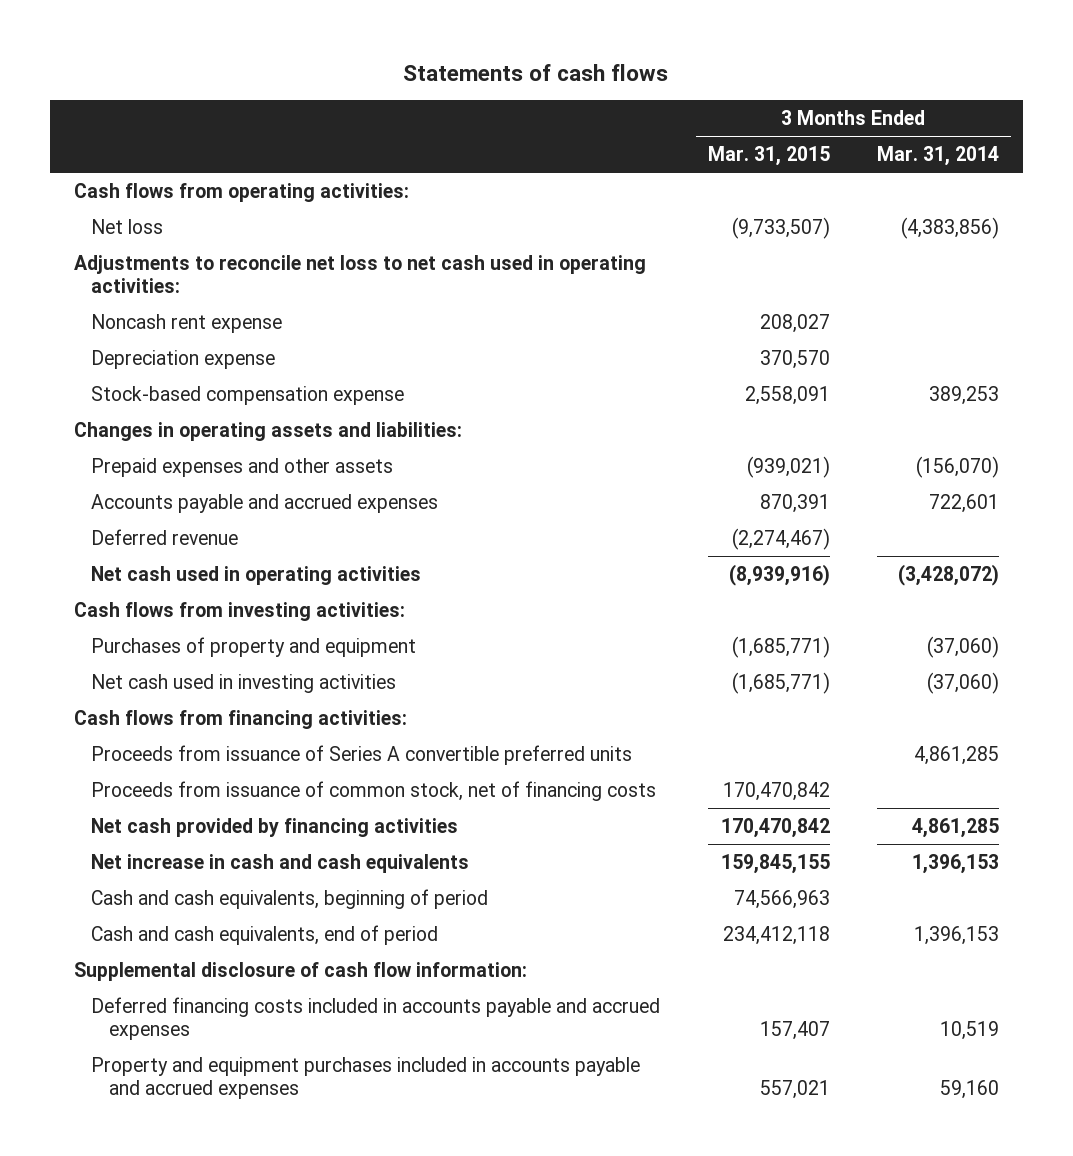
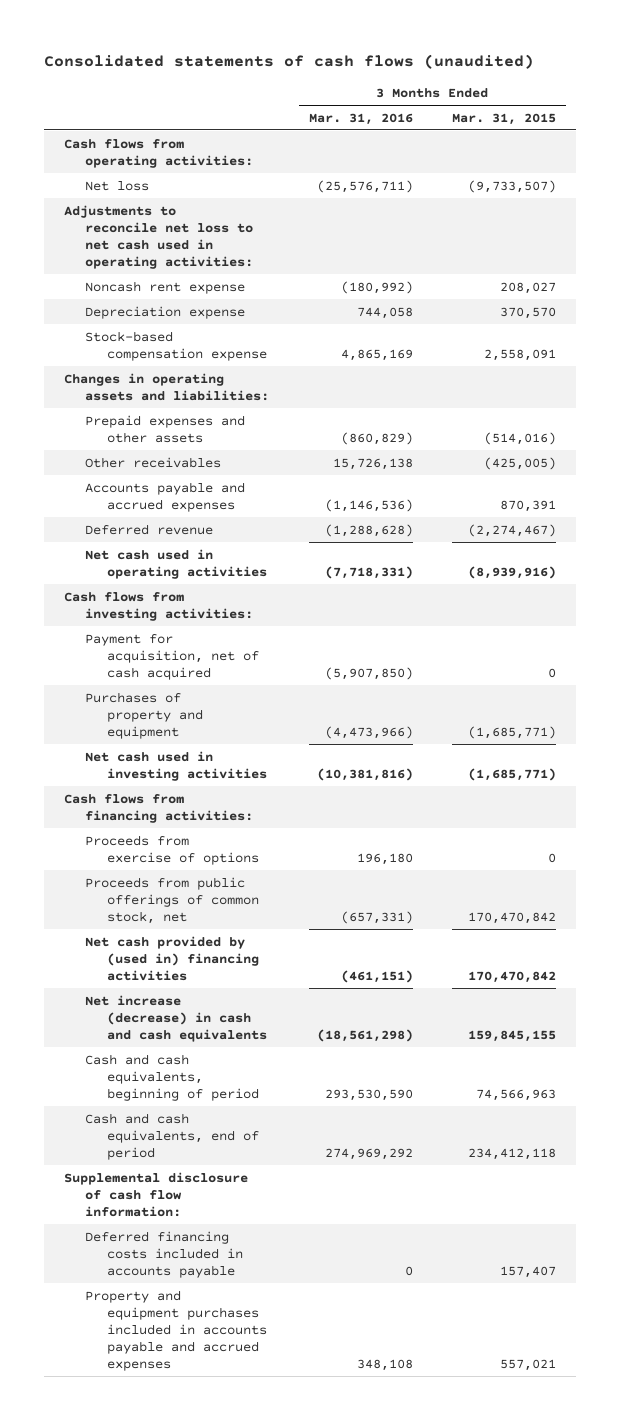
- Statements of cash flows
+ Consolidated statements of cash flows (unaudited)
- | 3 Months Ended Mar. 31, 2015 | 3 Months Ended Mar. 31, 2014
+ | 3 Months Ended Mar. 31, 2016 | 3 Months Ended Mar. 31, 2015
- Prepaid expenses and other assets | (939,021) | (156,070)
+ Prepaid expenses and other assets | (860,829) | (514,016)
+ Other receivables | 15,726,138 | (425,005)
+ Payment for acquisition, net of cash acquired | (5,907,850) | 0
- Proceeds from issuance of Series A convertible preferred units | | 4,861,285
- Proceeds from issuance of common stock, net of financing costs | 170,470,842 |
- Net cash provided by financing activities | 170,470,842 | 4,861,285
- Net increase in cash and cash equivalents | 159,845,155 | 1,396,153
+ Proceeds from exercise of options | 196,180 | 0
+ Proceeds from public offerings of common stock, net | (657,331) | 170,470,842
+ Net cash provided by (used in) financing activities | (461,151) | 170,470,842
+ Net increase (decrease) in cash and cash equivalents | (18,561,298) | 159,845,155
- Deferred financing costs included in accounts payable and accrued expenses | 157,407 | 10,519
+ Deferred financing costs included in accounts payable | 0 | 157,407

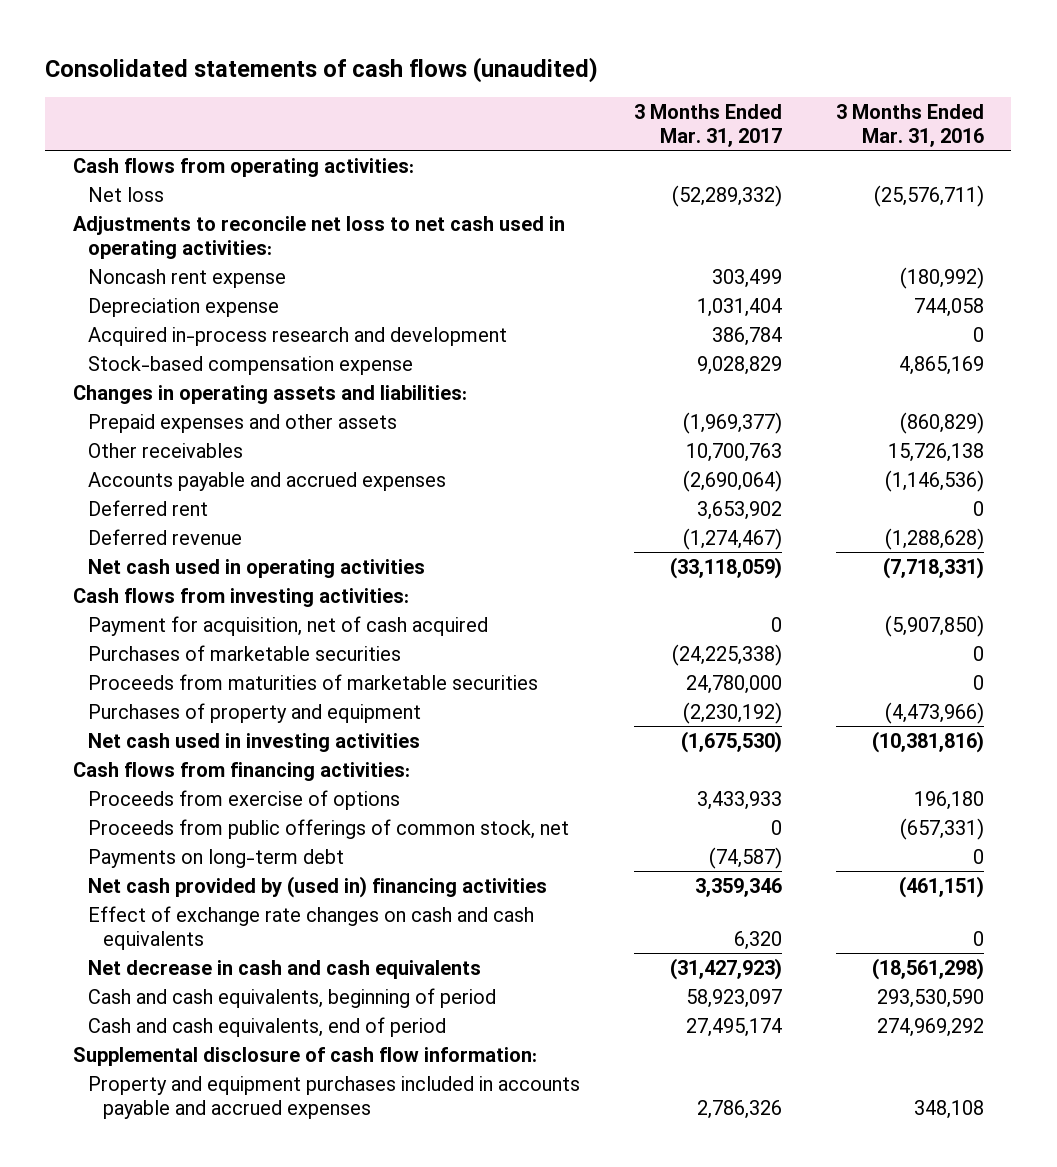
- | 3 Months Ended Mar. 31, 2016 | 3 Months Ended Mar. 31, 2015
+ | 3 Months Ended Mar. 31, 2017 | 3 Months Ended Mar. 31, 2016
+ Acquired in-process research and development | 386,784 | 0
+ Deferred rent | 3,653,902 | 0
+ Purchases of marketable securities | (24,225,338) | 0
+ Proceeds from maturities of marketable securities | 24,780,000 | 0
+ Payments on long-term debt | (74,587) | 0
- Net increase (decrease) in cash and cash equivalents | (18,561,298) | 159,845,155
+ Effect of exchange rate changes on cash and cash equivalents | 6,320 | 0
+ Net decrease in cash and cash equivalents | (31,427,923) | (18,561,298)
- Deferred financing costs included in accounts payable | 0 | 157,407

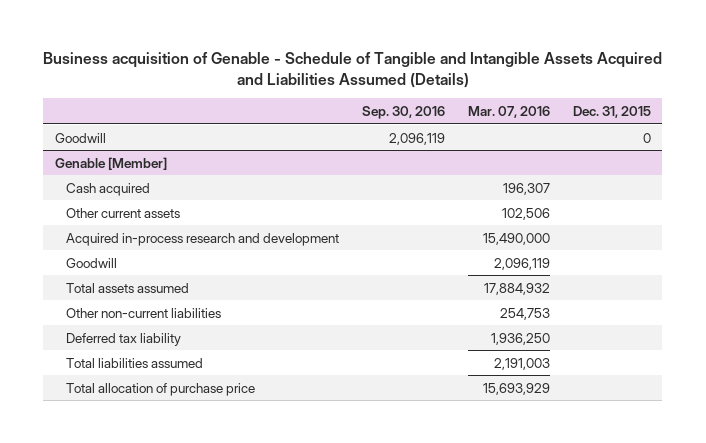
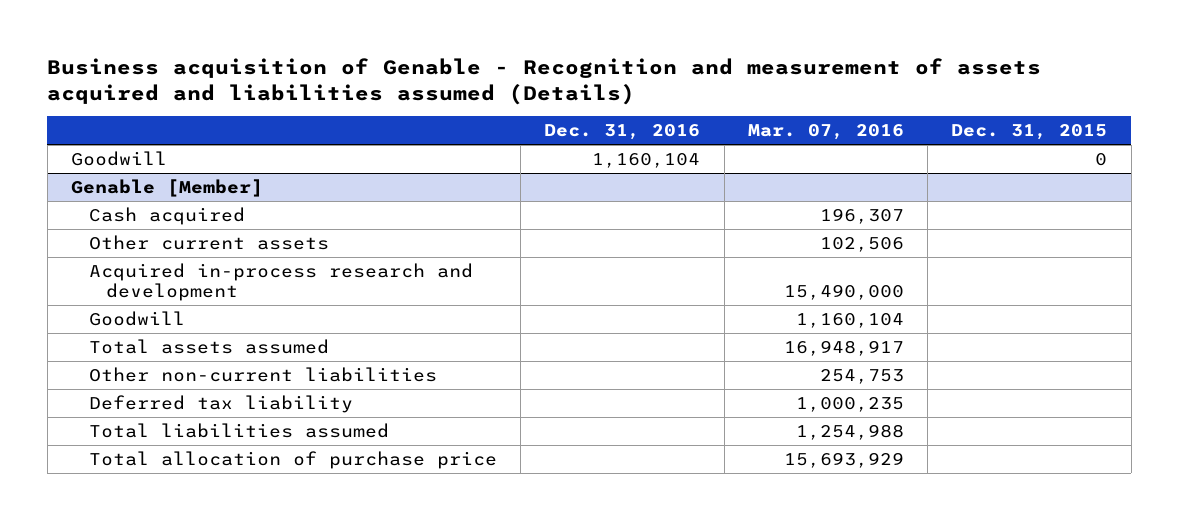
- Business acquisition of Genable - Schedule of Tangible and Intangible Assets Acquired and Liabilities Assumed (Details)
+ Business acquisition of Genable - Recognition and measurement of assets acquired and liabilities assumed (Details)
- | Sep. 30, 2016 | Mar. 07, 2016 | Dec. 31, 2015
+ | Dec. 31, 2016 | Mar. 07, 2016 | Dec. 31, 2015
@ Genable [Member]
- Goodwill | | 2,096,119 |
- Total assets assumed | | 17,884,932 |
+ Goodwill | | 1,160,104 |
+ Total assets assumed | | 16,948,917 |
- Deferred tax liability | | 1,936,250 |
- Total liabilities assumed | | 2,191,003 |
+ Deferred tax liability | | 1,000,235 |
+ Total liabilities assumed | | 1,254,988 |

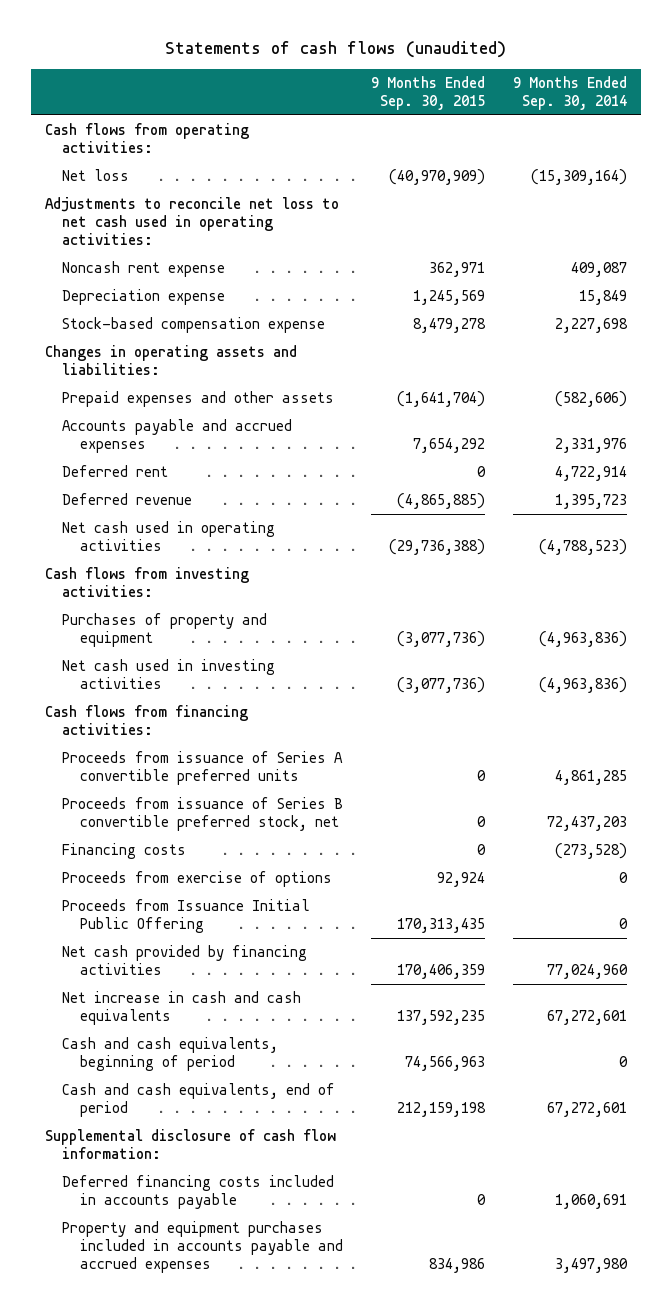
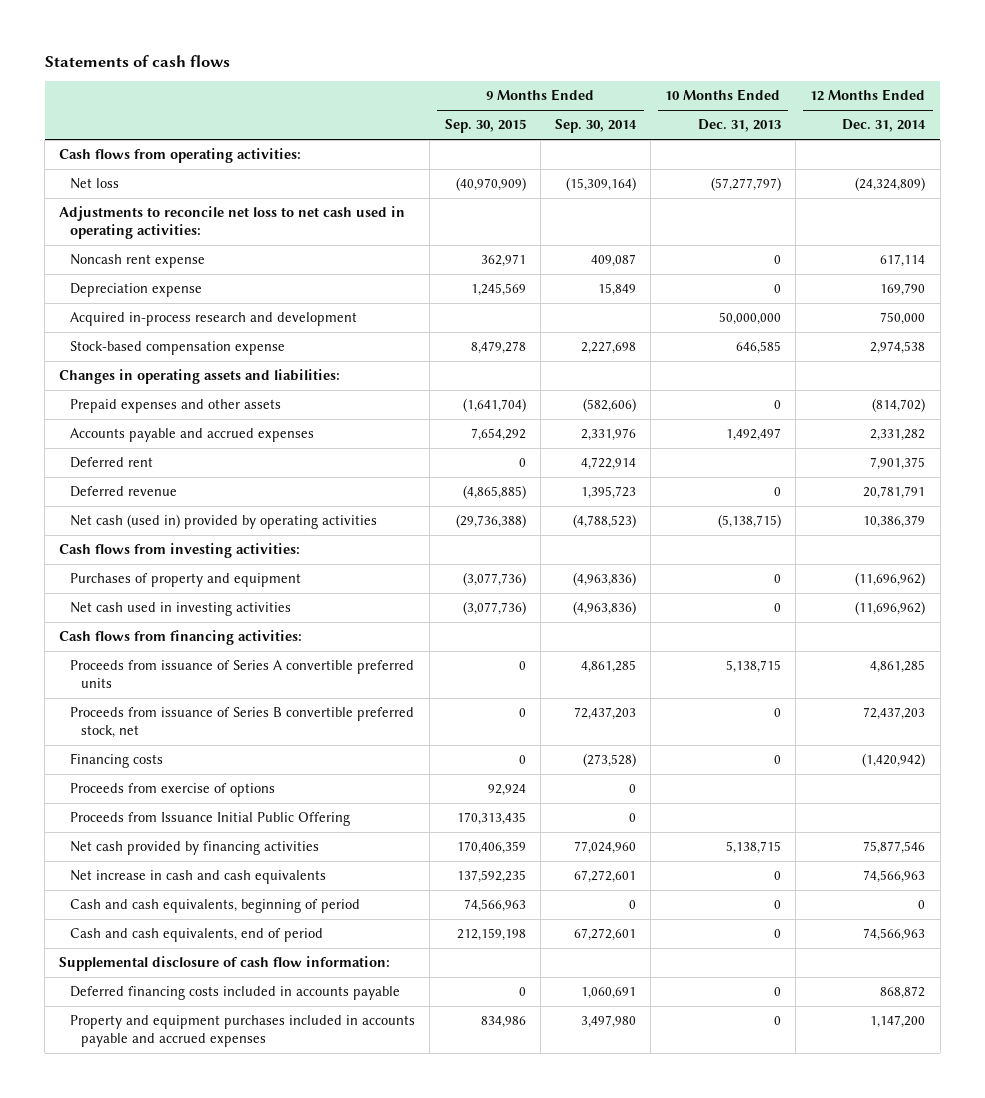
- Statements of cash flows (unaudited)
+ Statements of cash flows
- | 9 Months Ended Sep. 30, 2015 | 9 Months Ended Sep. 30, 2014
+ | 9 Months Ended Sep. 30, 2015 | 9 Months Ended Sep. 30, 2014 | 10 Months Ended Dec. 31, 2013 | 12 Months Ended Dec. 31, 2014
+ Acquired in-process research and development | | | 50,000,000 | 750,000
- Net cash used in operating activities | (29,736,388) | (4,788,523)
+ Net cash (used in) provided by operating activities | (29,736,388) | (4,788,523) | (5,138,715) | 10,386,379

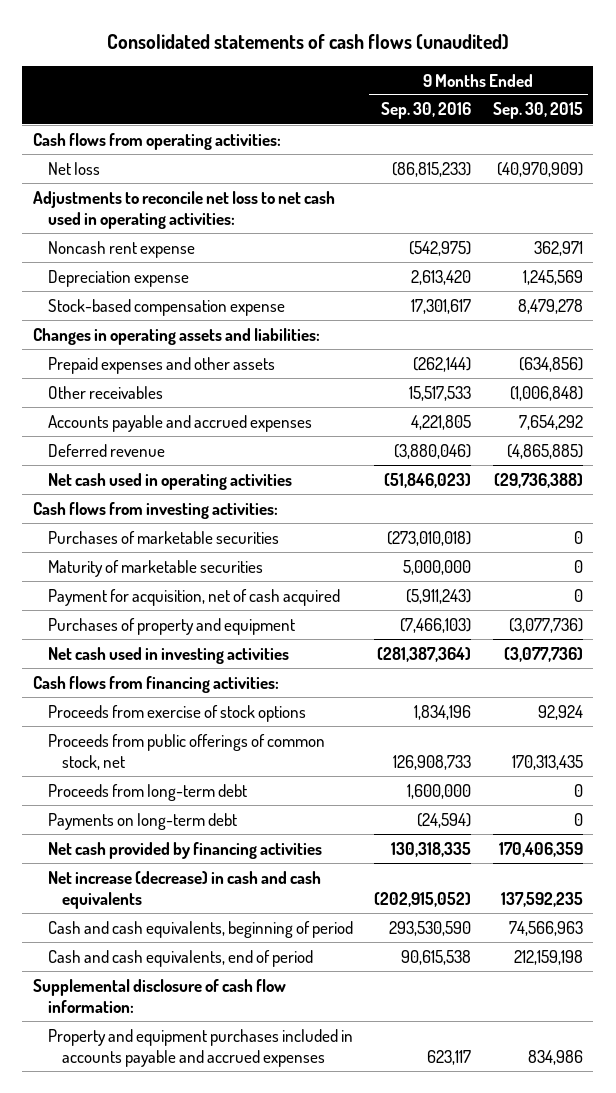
- Statements of cash flows
+ Consolidated statements of cash flows (unaudited)
- | 9 Months Ended Sep. 30, 2015 | 9 Months Ended Sep. 30, 2014 | 10 Months Ended Dec. 31, 2013 | 12 Months Ended Dec. 31, 2014
+ | 9 Months Ended Sep. 30, 2016 | 9 Months Ended Sep. 30, 2015
- Acquired in-process research and development | | | 50,000,000 | 750,000
- Prepaid expenses and other assets | (1,641,704) | (582,606) | 0 | (814,702)
+ Prepaid expenses and other assets | (262,144) | (634,856)
+ Other receivables | 15,517,533 | (1,006,848)
- Deferred rent | 0 | 4,722,914 | | 7,901,375
- Net cash (used in) provided by operating activities | (29,736,388) | (4,788,523) | (5,138,715) | 10,386,379
+ Net cash used in operating activities | (51,846,023) | (29,736,388)
+ Purchases of marketable securities | (273,010,018) | 0
+ Maturity of marketable securities | 5,000,000 | 0
+ Payment for acquisition, net of cash acquired | (5,911,243) | 0
- Proceeds from issuance of Series A convertible preferred units | 0 | 4,861,285 | 5,138,715 | 4,861,285
- Proceeds from issuance of Series B convertible preferred stock, net | 0 | 72,437,203 | 0 | 72,437,203
- Financing costs | 0 | (273,528) | 0 | (1,420,942)
- Proceeds from exercise of options | 92,924 | 0 | |
- Proceeds from Issuance Initial Public Offering | 170,313,435 | 0 | |
+ Proceeds from exercise of stock options | 1,834,196 | 92,924
+ Proceeds from public offerings of common stock, net | 126,908,733 | 170,313,435
+ Proceeds from long-term debt | 1,600,000 | 0
+ Payments on long-term debt | (24,594) | 0
- Net increase in cash and cash equivalents | 137,592,235 | 67,272,601 | 0 | 74,566,963
+ Net increase (decrease) in cash and cash equivalents | (202,915,052) | 137,592,235
- Deferred financing costs included in accounts payable | 0 | 1,060,691 | 0 | 868,872

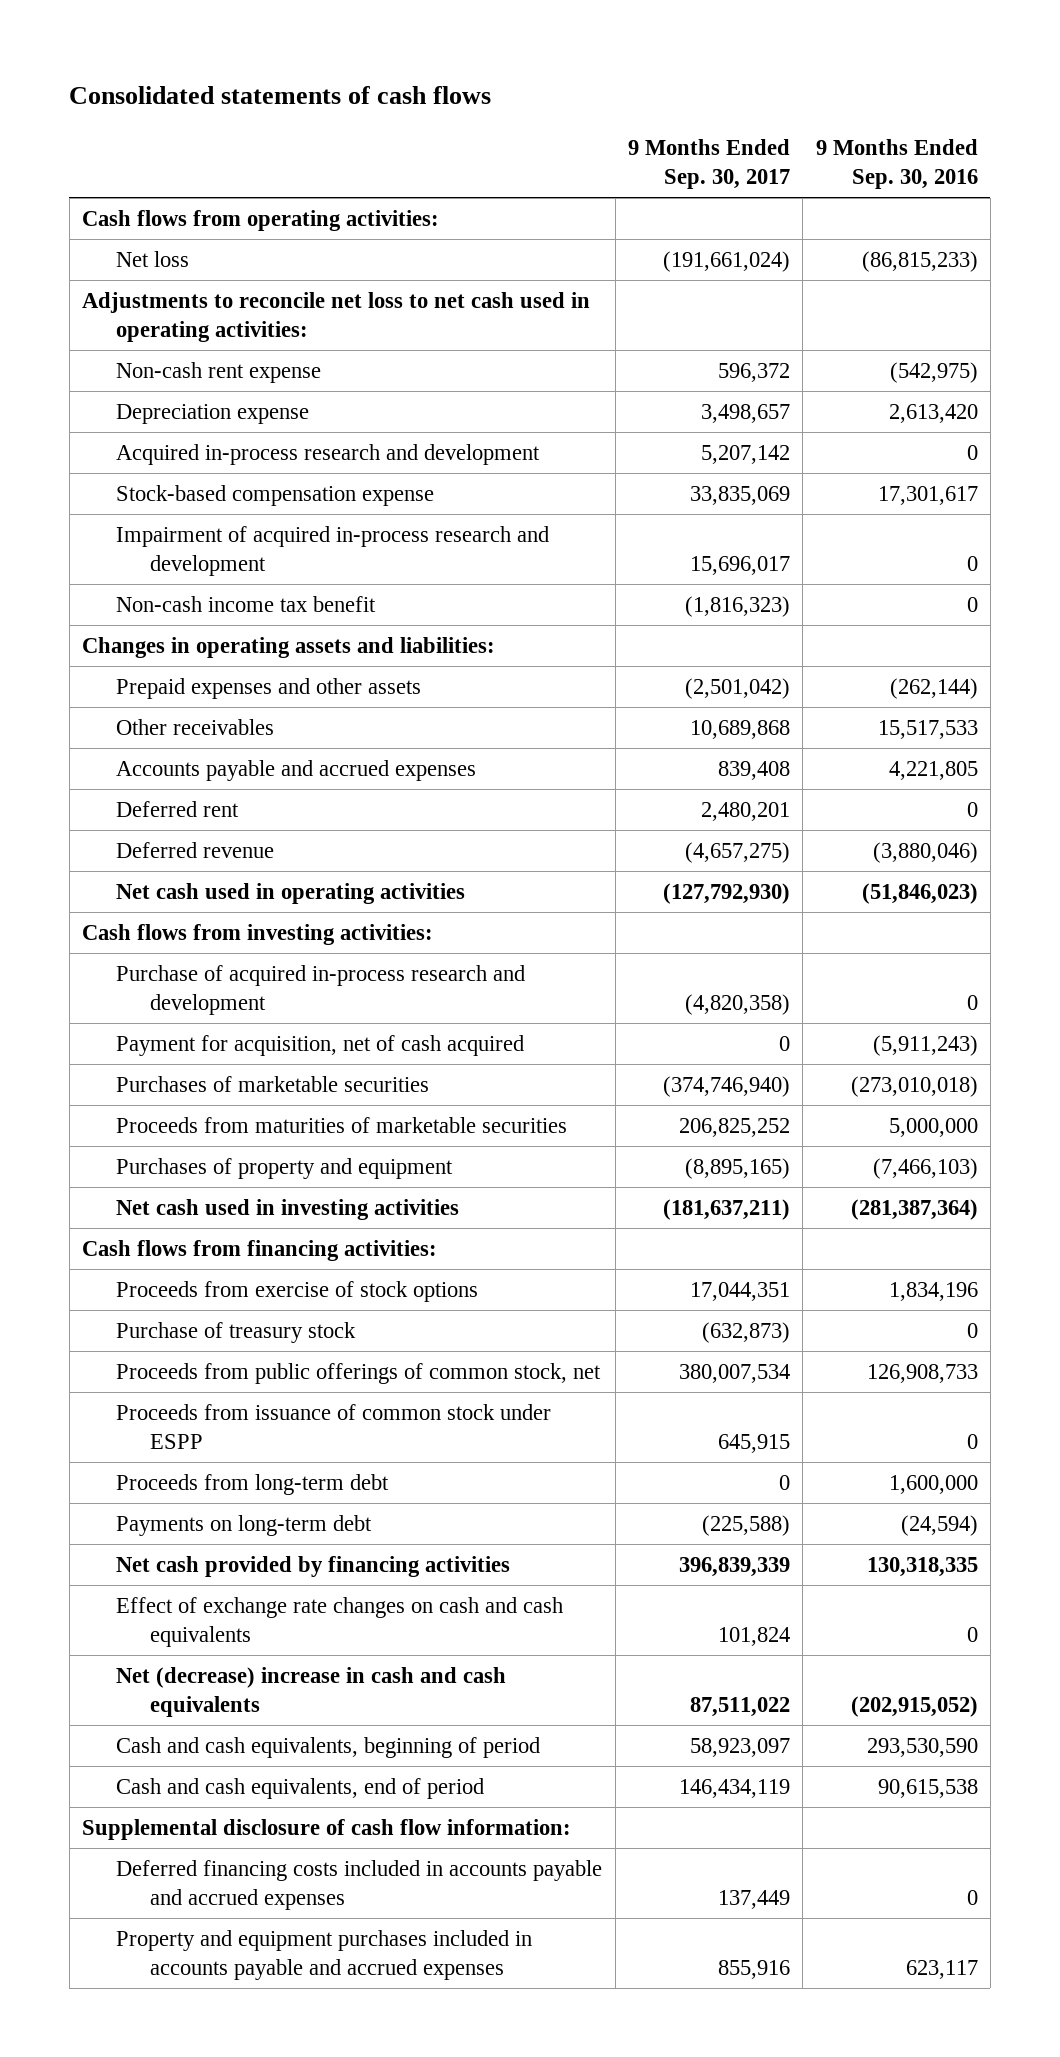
- Consolidated statements of cash flows (unaudited)
+ Consolidated statements of cash flows
- | 9 Months Ended Sep. 30, 2016 | 9 Months Ended Sep. 30, 2015
+ | 9 Months Ended Sep. 30, 2017 | 9 Months Ended Sep. 30, 2016
- Noncash rent expense | (542,975) | 362,971
+ Non-cash rent expense | 596,372 | (542,975)
+ Acquired in-process research and development | 5,207,142 | 0
+ Impairment of acquired in-process research and development | 15,696,017 | 0
+ Non-cash income tax benefit | (1,816,323) | 0
+ Deferred rent | 2,480,201 | 0
- Maturity of marketable securities | 5,000,000 | 0
+ Purchase of acquired in-process research and development | (4,820,358) | 0
moved down: Purchases of marketable securities | (374,746,940) | (273,010,018)
+ Proceeds from maturities of marketable securities | 206,825,252 | 5,000,000
+ Purchase of treasury stock | (632,873) | 0
+ Proceeds from issuance of common stock under ESPP | 645,915 | 0
- Net increase (decrease) in cash and cash equivalents | (202,915,052) | 137,592,235
+ Effect of exchange rate changes on cash and cash equivalents | 101,824 | 0
+ Net (decrease) increase in cash and cash equivalents | 87,511,022 | (202,915,052)
+ Deferred financing costs included in accounts payable and accrued expenses | 137,449 | 0

